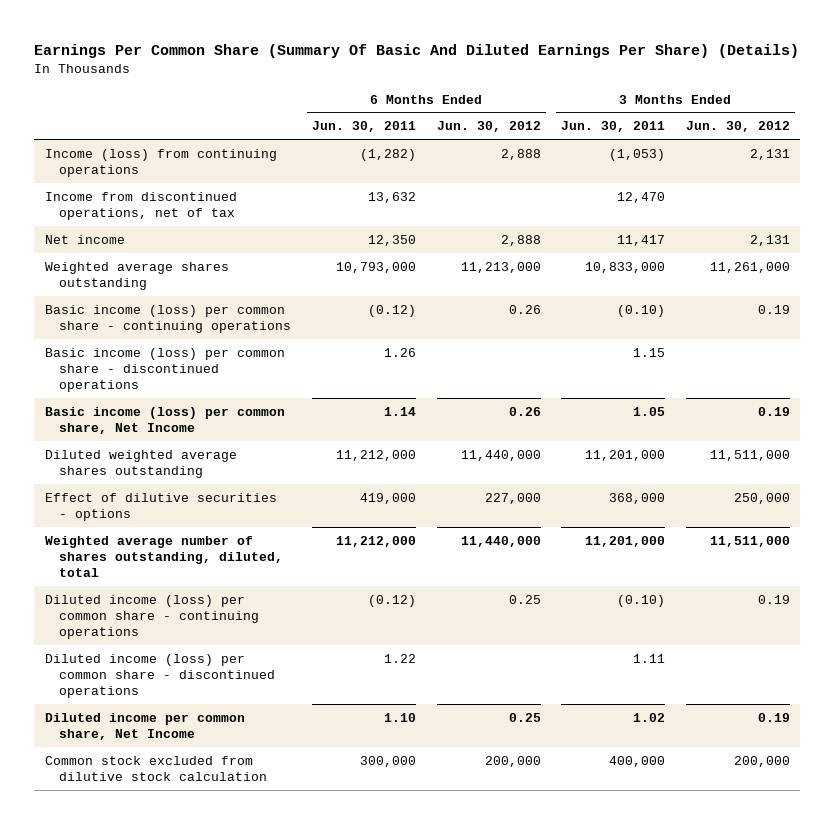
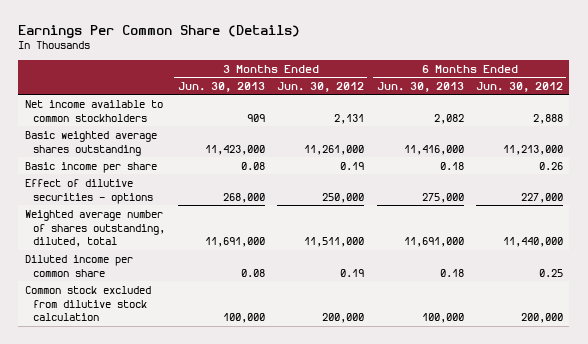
- Earnings Per Common Share (Summary Of Basic And Diluted Earnings Per Share) (Details)
+ Earnings Per Common Share (Details)
- | 6 Months Ended Jun. 30, 2011 | 6 Months Ended Jun. 30, 2012 | 3 Months Ended Jun. 30, 2011 | 3 Months Ended Jun. 30, 2012
+ | 3 Months Ended Jun. 30, 2013 | 3 Months Ended Jun. 30, 2012 | 6 Months Ended Jun. 30, 2013 | 6 Months Ended Jun. 30, 2012
- Income (loss) from continuing operations | (1,282) | 2,888 | (1,053) | 2,131
- Income from discontinued operations, net of tax | 13,632 | | 12,470 |
- Net income | 12,350 | 2,888 | 11,417 | 2,131
- Weighted average shares outstanding | 10,793,000 | 11,213,000 | 10,833,000 | 11,261,000
- Basic income (loss) per common share - continuing operations | (0.12) | 0.26 | (0.10) | 0.19
- Basic income (loss) per common share - discontinued operations | 1.26 | | 1.15 |
- Basic income (loss) per common share, Net Income | 1.14 | 0.26 | 1.05 | 0.19
- Diluted weighted average shares outstanding | 11,212,000 | 11,440,000 | 11,201,000 | 11,511,000
+ Net income available to common stockholders | 909 | 2,131 | 2,082 | 2,888
+ Basic weighted average shares outstanding | 11,423,000 | 11,261,000 | 11,416,000 | 11,213,000
+ Basic income per share | 0.08 | 0.19 | 0.18 | 0.26
- Diluted income (loss) per common share - continuing operations | (0.12) | 0.25 | (0.10) | 0.19
- Diluted income (loss) per common share - discontinued operations | 1.22 | | 1.11 |
- Diluted income per common share, Net Income | 1.10 | 0.25 | 1.02 | 0.19
+ Diluted income per common share | 0.08 | 0.19 | 0.18 | 0.25

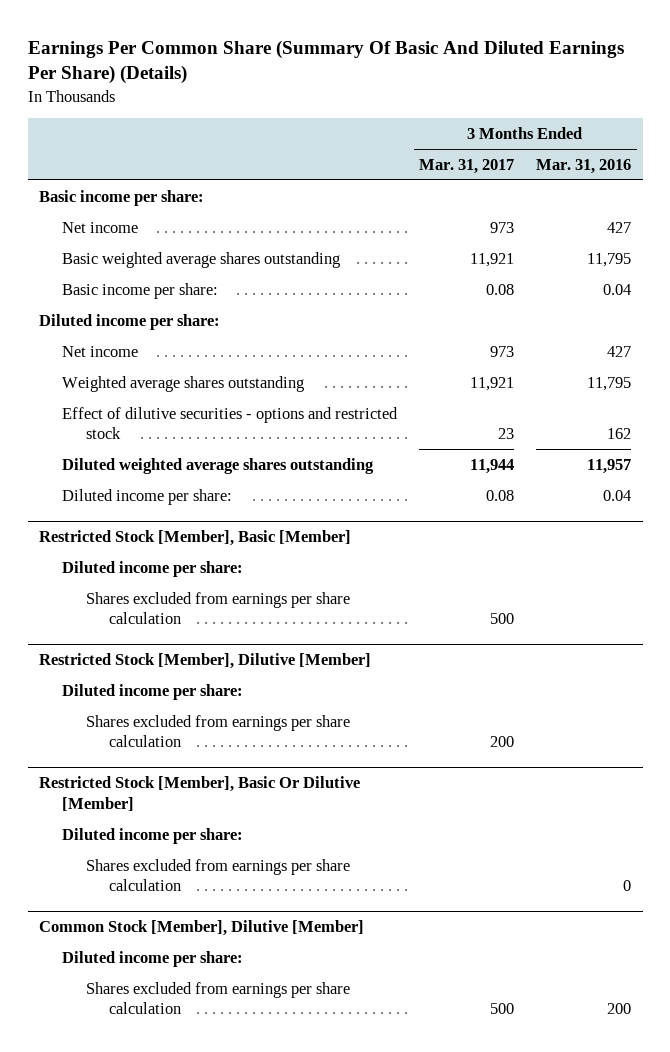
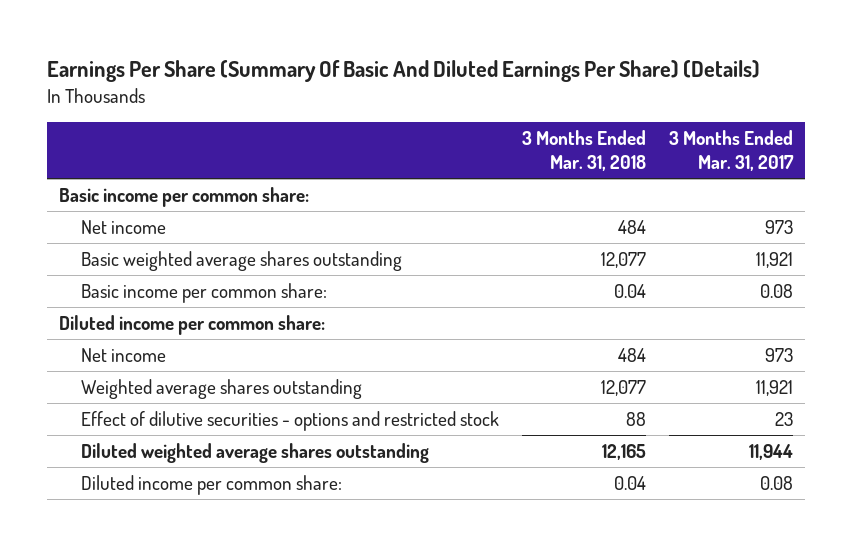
- Earnings Per Common Share (Summary Of Basic And Diluted Earnings Per Share) (Details)
+ Earnings Per Share (Summary Of Basic And Diluted Earnings Per Share) (Details)
- | 3 Months Ended Mar. 31, 2017 | 3 Months Ended Mar. 31, 2016
+ | 3 Months Ended Mar. 31, 2018 | 3 Months Ended Mar. 31, 2017
- Basic income per share:
+ Basic income per common share:
- Basic income per share: | 0.08 | 0.04
- Diluted income per share:
+ Basic income per common share: | 0.04 | 0.08
+ Diluted income per common share:
- Diluted income per share: | 0.08 | 0.04
- Restricted Stock [Member], Basic [Member]
- Diluted income per share:
- Shares excluded from earnings per share calculation | 500 |
- Restricted Stock [Member], Dilutive [Member]
- Diluted income per share:
- Shares excluded from earnings per share calculation | 200 |
- Restricted Stock [Member], Basic Or Dilutive [Member]
- Diluted income per share:
- Shares excluded from earnings per share calculation | | 0
- Common Stock [Member], Dilutive [Member]
- Diluted income per share:
- Shares excluded from earnings per share calculation | 500 | 200
+ Diluted income per common share: | 0.04 | 0.08

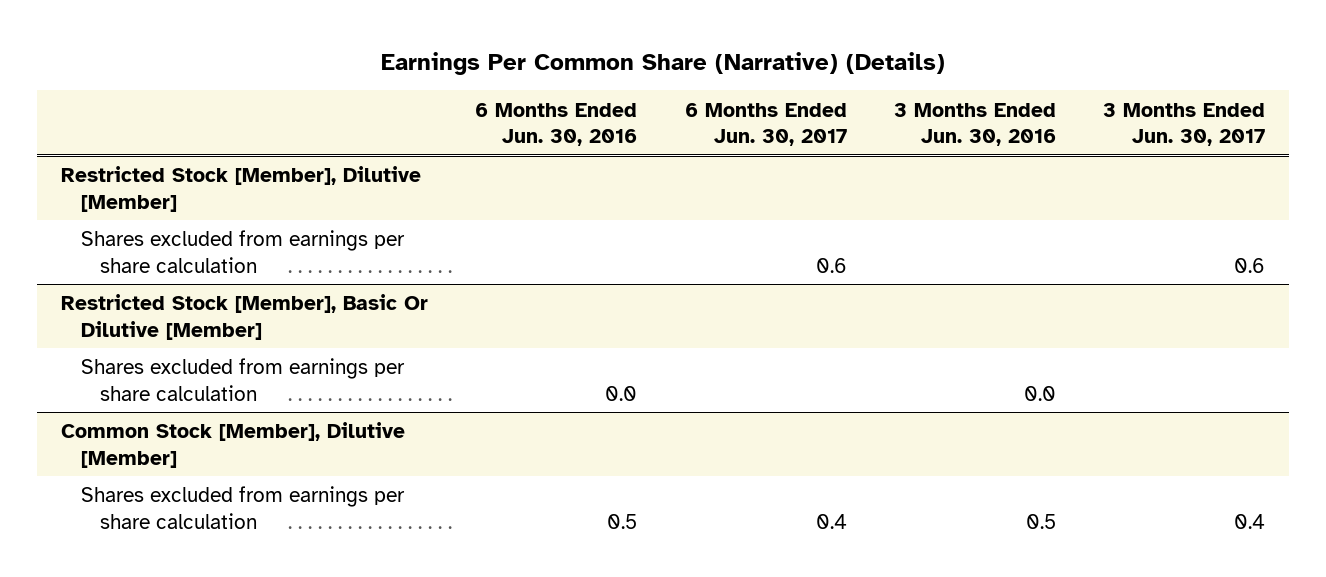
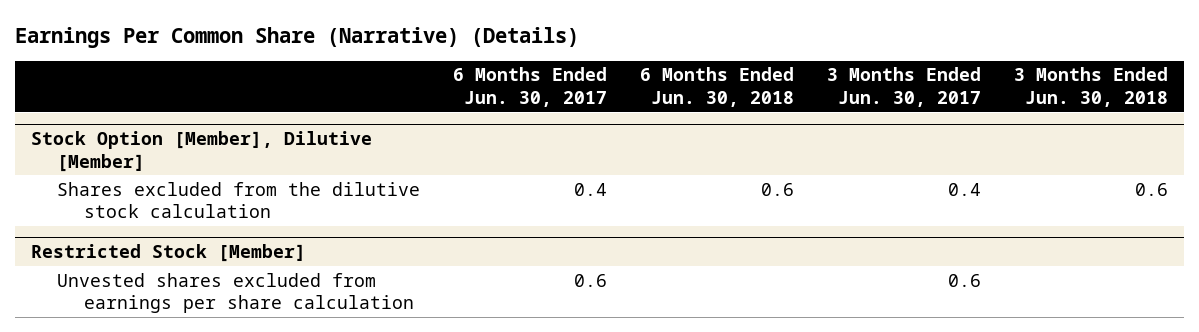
- | 6 Months Ended Jun. 30, 2016 | 6 Months Ended Jun. 30, 2017 | 3 Months Ended Jun. 30, 2016 | 3 Months Ended Jun. 30, 2017
+ | 6 Months Ended Jun. 30, 2017 | 6 Months Ended Jun. 30, 2018 | 3 Months Ended Jun. 30, 2017 | 3 Months Ended Jun. 30, 2018
- Restricted Stock [Member], Dilutive [Member]
- Shares excluded from earnings per share calculation | | 0.6 | | 0.6
- Restricted Stock [Member], Basic Or Dilutive [Member]
- Shares excluded from earnings per share calculation | 0.0 | | 0.0 |
- Common Stock [Member], Dilutive [Member]
- Shares excluded from earnings per share calculation | 0.5 | 0.4 | 0.5 | 0.4
+ Stock Option [Member], Dilutive [Member]
+ Shares excluded from the dilutive stock calculation | 0.4 | 0.6 | 0.4 | 0.6
+ Restricted Stock [Member]
+ Unvested shares excluded from earnings per share calculation | 0.6 | | 0.6 |

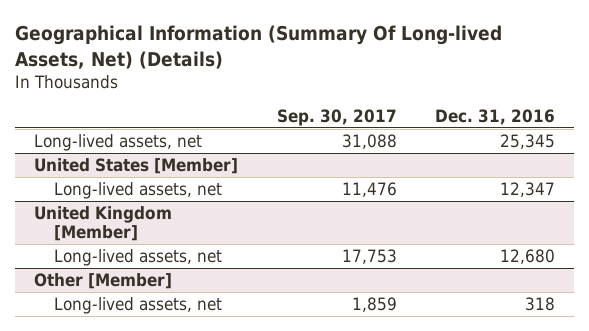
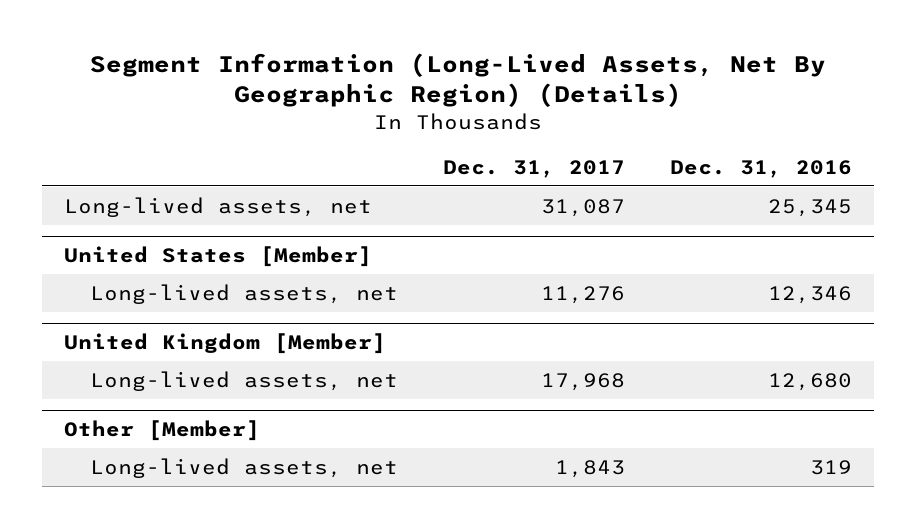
- Geographical Information (Summary Of Long-lived Assets, Net) (Details)
+ Segment Information (Long-Lived Assets, Net By Geographic Region) (Details)
- | Sep. 30, 2017 | Dec. 31, 2016
+ | Dec. 31, 2017 | Dec. 31, 2016
@ United States [Member]
- Long-lived assets, net | 11,476 | 12,347
+ Long-lived assets, net | 11,276 | 12,346
@ Other [Member]
- Long-lived assets, net | 1,859 | 318
+ Long-lived assets, net | 1,843 | 319

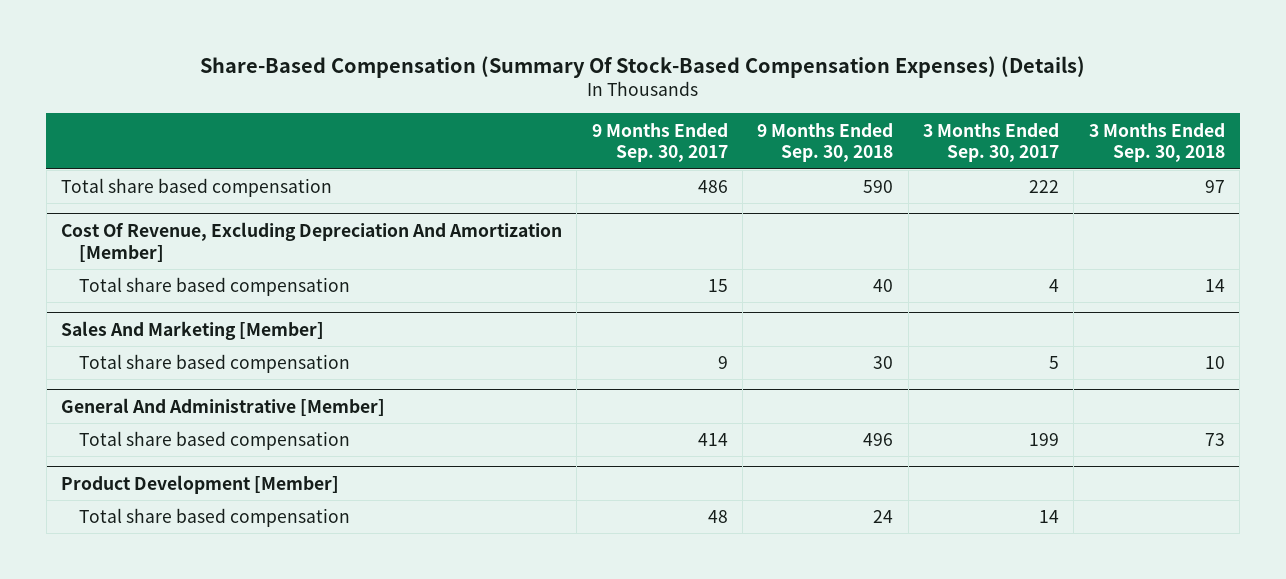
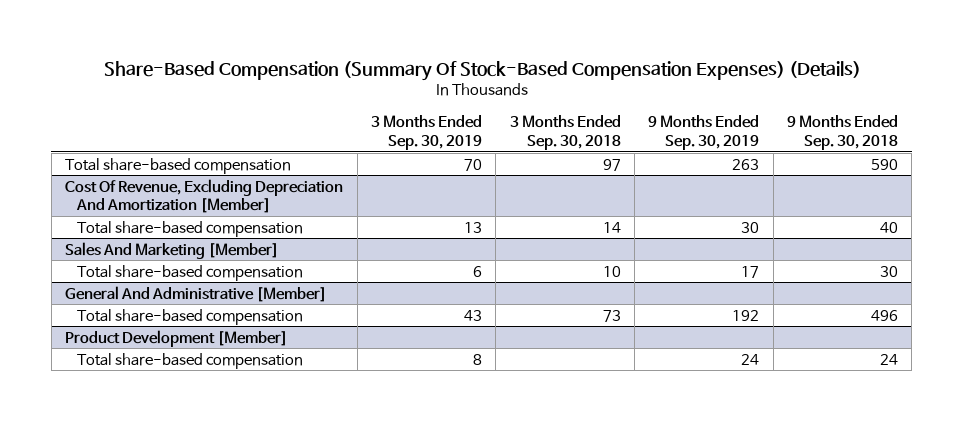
- | 9 Months Ended Sep. 30, 2017 | 9 Months Ended Sep. 30, 2018 | 3 Months Ended Sep. 30, 2017 | 3 Months Ended Sep. 30, 2018
+ | 3 Months Ended Sep. 30, 2019 | 3 Months Ended Sep. 30, 2018 | 9 Months Ended Sep. 30, 2019 | 9 Months Ended Sep. 30, 2018
- Total share based compensation | 486 | 590 | 222 | 97
+ Total share-based compensation | 70 | 97 | 263 | 590
@ Cost Of Revenue, Excluding Depreciation And Amortization [Member]
- Total share based compensation | 15 | 40 | 4 | 14
+ Total share-based compensation | 13 | 14 | 30 | 40
@ Sales And Marketing [Member]
- Total share based compensation | 9 | 30 | 5 | 10
+ Total share-based compensation | 6 | 10 | 17 | 30
@ General And Administrative [Member]
- Total share based compensation | 414 | 496 | 199 | 73
+ Total share-based compensation | 43 | 73 | 192 | 496
@ Product Development [Member]
- Total share based compensation | 48 | 24 | 14 |
+ Total share-based compensation | 8 | | 24 | 24

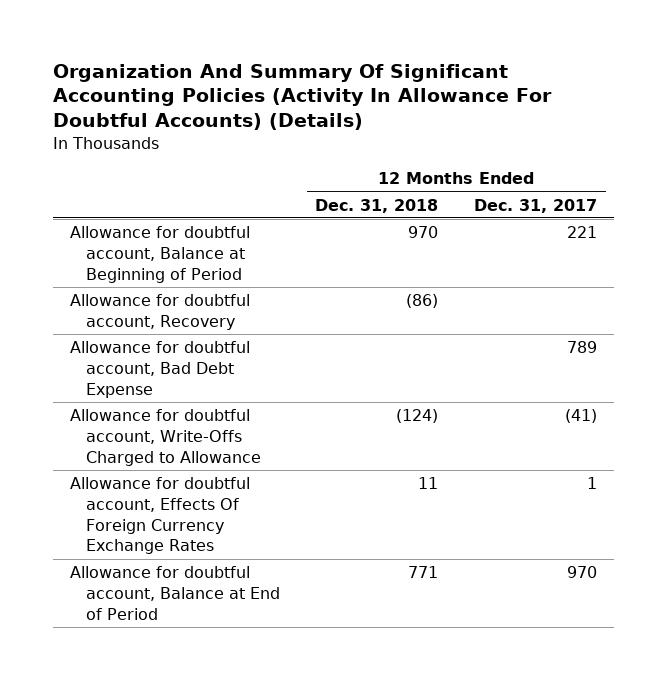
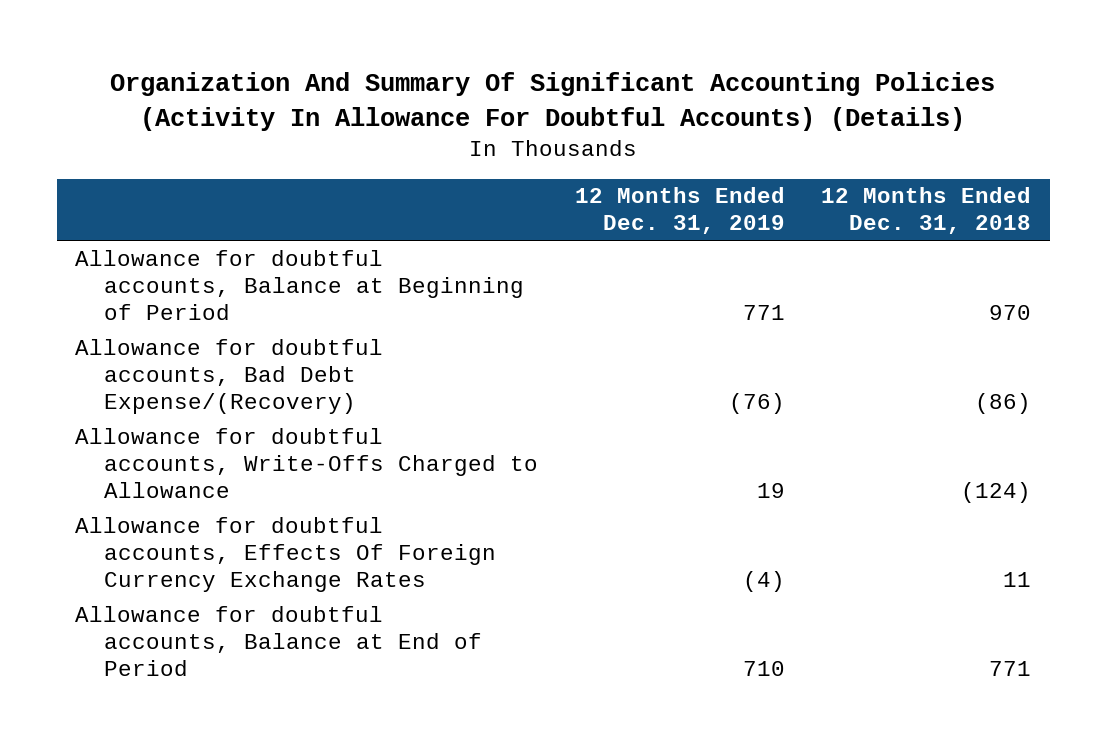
- | 12 Months Ended Dec. 31, 2018 | 12 Months Ended Dec. 31, 2017
+ | 12 Months Ended Dec. 31, 2019 | 12 Months Ended Dec. 31, 2018
- Allowance for doubtful account, Balance at Beginning of Period | 970 | 221
- Allowance for doubtful account, Recovery | (86) |
- Allowance for doubtful account, Bad Debt Expense | | 789
- Allowance for doubtful account, Write-Offs Charged to Allowance | (124) | (41)
- Allowance for doubtful account, Effects Of Foreign Currency Exchange Rates | 11 | 1
- Allowance for doubtful account, Balance at End of Period | 771 | 970
+ Allowance for doubtful accounts, Balance at Beginning of Period | 771 | 970
+ Allowance for doubtful accounts, Bad Debt Expense/(Recovery) | (76) | (86)
+ Allowance for doubtful accounts, Write-Offs Charged to Allowance | 19 | (124)
+ Allowance for doubtful accounts, Effects Of Foreign Currency Exchange Rates | (4) | 11
+ Allowance for doubtful accounts, Balance at End of Period | 710 | 771

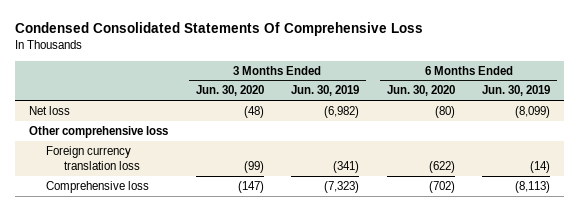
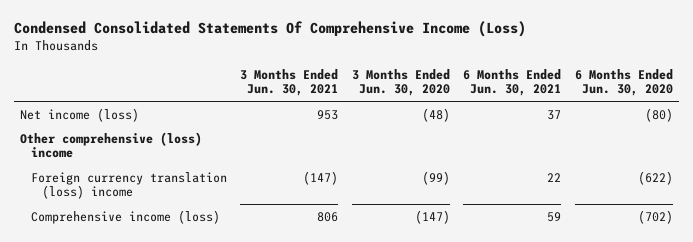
- Condensed Consolidated Statements Of Comprehensive Loss
+ Condensed Consolidated Statements Of Comprehensive Income (Loss)
- | 3 Months Ended Jun. 30, 2020 | 3 Months Ended Jun. 30, 2019 | 6 Months Ended Jun. 30, 2020 | 6 Months Ended Jun. 30, 2019
+ | 3 Months Ended Jun. 30, 2021 | 3 Months Ended Jun. 30, 2020 | 6 Months Ended Jun. 30, 2021 | 6 Months Ended Jun. 30, 2020
- Net loss | (48) | (6,982) | (80) | (8,099)
- Other comprehensive loss
- Foreign currency translation loss | (99) | (341) | (622) | (14)
- Comprehensive loss | (147) | (7,323) | (702) | (8,113)
+ Net income (loss) | 953 | (48) | 37 | (80)
+ Other comprehensive (loss) income
+ Foreign currency translation (loss) income | (147) | (99) | 22 | (622)
+ Comprehensive income (loss) | 806 | (147) | 59 | (702)

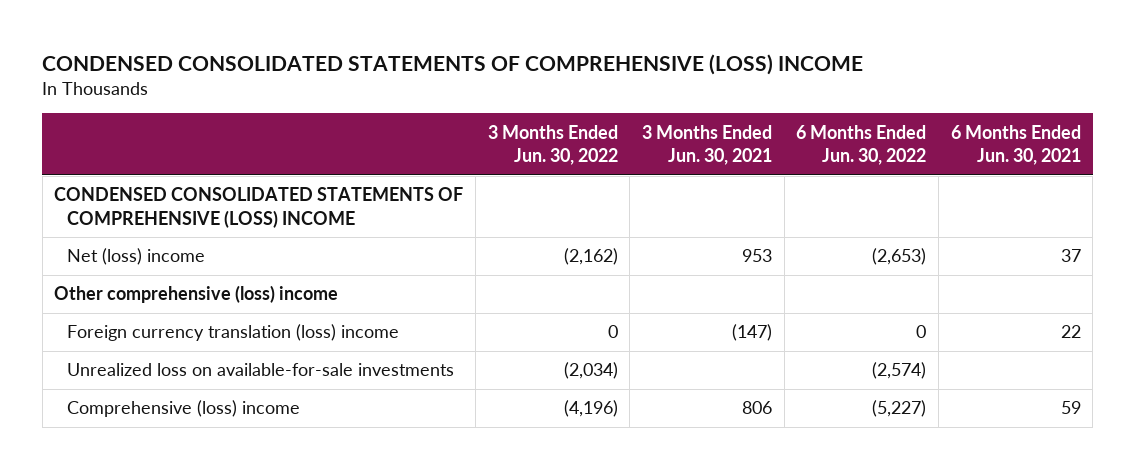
- Condensed Consolidated Statements Of Comprehensive Income (Loss)
+ CONDENSED CONSOLIDATED STATEMENTS OF COMPREHENSIVE (LOSS) INCOME
- | 3 Months Ended Jun. 30, 2021 | 3 Months Ended Jun. 30, 2020 | 6 Months Ended Jun. 30, 2021 | 6 Months Ended Jun. 30, 2020
+ | 3 Months Ended Jun. 30, 2022 | 3 Months Ended Jun. 30, 2021 | 6 Months Ended Jun. 30, 2022 | 6 Months Ended Jun. 30, 2021
- Net income (loss) | 953 | (48) | 37 | (80)
+ CONDENSED CONSOLIDATED STATEMENTS OF COMPREHENSIVE (LOSS) INCOME
+ Net (loss) income | (2,162) | 953 | (2,653) | 37
- Comprehensive income (loss) | 806 | (147) | 59 | (702)
+ Unrealized loss on available-for-sale investments | (2,034) | | (2,574) |
+ Comprehensive (loss) income | (4,196) | 806 | (5,227) | 59

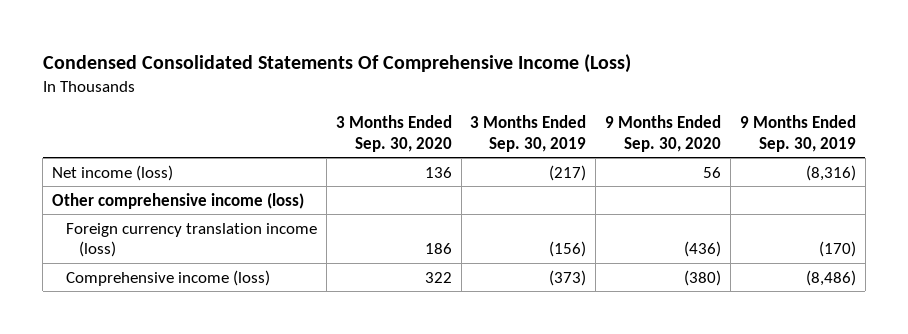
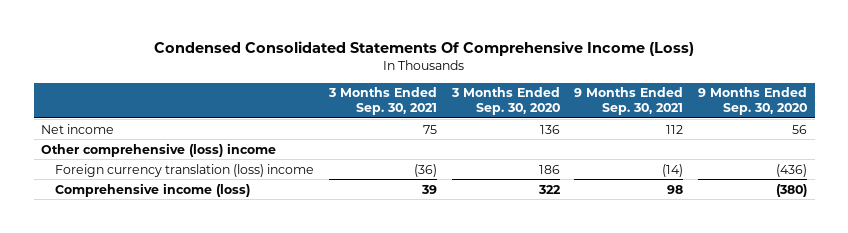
- | 3 Months Ended Sep. 30, 2020 | 3 Months Ended Sep. 30, 2019 | 9 Months Ended Sep. 30, 2020 | 9 Months Ended Sep. 30, 2019
+ | 3 Months Ended Sep. 30, 2021 | 3 Months Ended Sep. 30, 2020 | 9 Months Ended Sep. 30, 2021 | 9 Months Ended Sep. 30, 2020
- Net income (loss) | 136 | (217) | 56 | (8,316)
- Other comprehensive income (loss)
- Foreign currency translation income (loss) | 186 | (156) | (436) | (170)
+ Net income | 75 | 136 | 112 | 56
+ Other comprehensive (loss) income
+ Foreign currency translation (loss) income | (36) | 186 | (14) | (436)

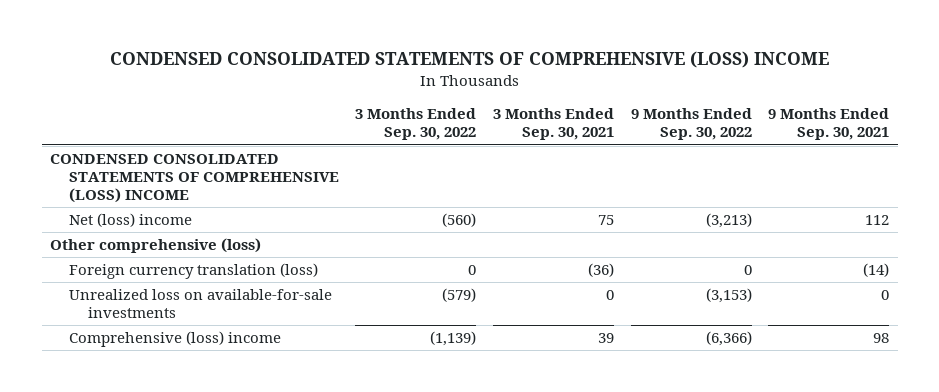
- Condensed Consolidated Statements Of Comprehensive Income (Loss)
+ CONDENSED CONSOLIDATED STATEMENTS OF COMPREHENSIVE (LOSS) INCOME
- | 3 Months Ended Sep. 30, 2021 | 3 Months Ended Sep. 30, 2020 | 9 Months Ended Sep. 30, 2021 | 9 Months Ended Sep. 30, 2020
+ | 3 Months Ended Sep. 30, 2022 | 3 Months Ended Sep. 30, 2021 | 9 Months Ended Sep. 30, 2022 | 9 Months Ended Sep. 30, 2021
- Net income | 75 | 136 | 112 | 56
- Other comprehensive (loss) income
- Foreign currency translation (loss) income | (36) | 186 | (14) | (436)
- Comprehensive income (loss) | 39 | 322 | 98 | (380)
+ CONDENSED CONSOLIDATED STATEMENTS OF COMPREHENSIVE (LOSS) INCOME
+ Net (loss) income | (560) | 75 | (3,213) | 112
+ Other comprehensive (loss)
+ Foreign currency translation (loss) | 0 | (36) | 0 | (14)
+ Unrealized loss on available-for-sale investments | (579) | 0 | (3,153) | 0
+ Comprehensive (loss) income | (1,139) | 39 | (6,366) | 98

